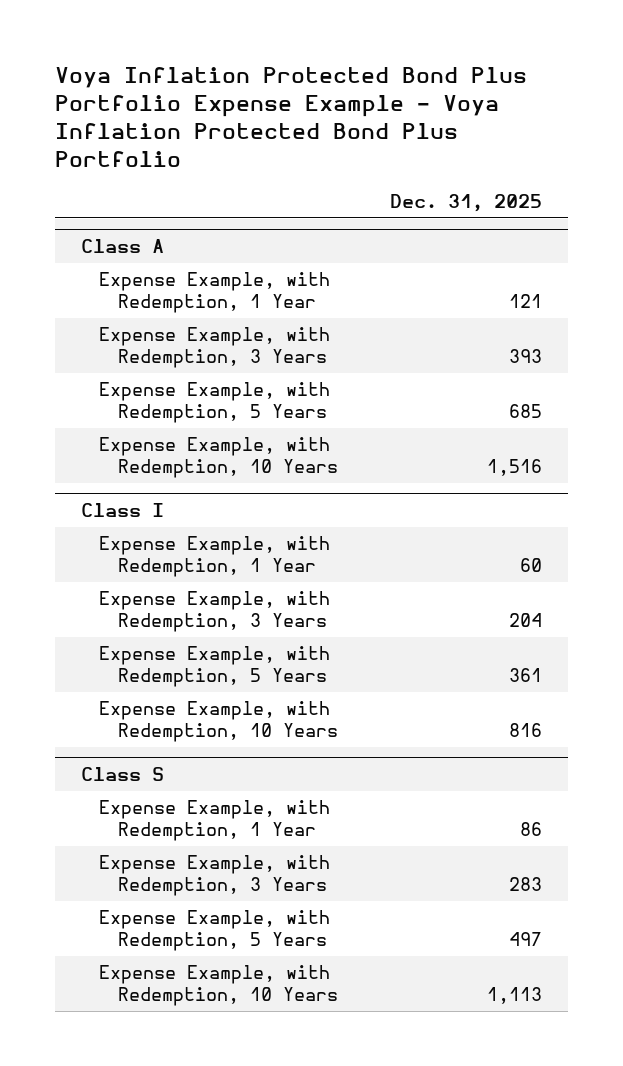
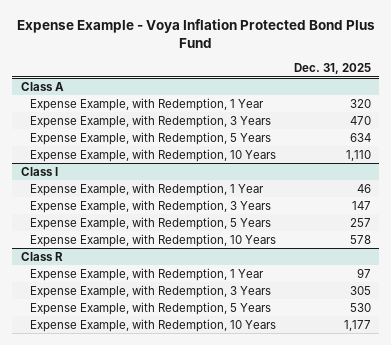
- Voya Inflation Protected Bond Plus Portfolio Expense Example - Voya Inflation Protected Bond Plus Portfolio
+ Expense Example - Voya Inflation Protected Bond Plus Fund
@ Class A
- Expense Example, with Redemption, 1 Year | 121
- Expense Example, with Redemption, 3 Years | 393
- Expense Example, with Redemption, 5 Years | 685
- Expense Example, with Redemption, 10 Years | 1,516
+ Expense Example, with Redemption, 1 Year | 320
+ Expense Example, with Redemption, 3 Years | 470
+ Expense Example, with Redemption, 5 Years | 634
+ Expense Example, with Redemption, 10 Years | 1,110
@ Class I
- Expense Example, with Redemption, 1 Year | 60
- Expense Example, with Redemption, 3 Years | 204
- Expense Example, with Redemption, 5 Years | 361
- Expense Example, with Redemption, 10 Years | 816
- Class S
- Expense Example, with Redemption, 1 Year | 86
- Expense Example, with Redemption, 3 Years | 283
- Expense Example, with Redemption, 5 Years | 497
- Expense Example, with Redemption, 10 Years | 1,113
@ Class I
+ Expense Example, with Redemption, 1 Year | 46
+ Expense Example, with Redemption, 3 Years | 147
+ Expense Example, with Redemption, 5 Years | 257
+ Expense Example, with Redemption, 10 Years | 578
+ Class R
+ Expense Example, with Redemption, 1 Year | 97
+ Expense Example, with Redemption, 3 Years | 305
+ Expense Example, with Redemption, 5 Years | 530
+ Expense Example, with Redemption, 10 Years | 1,177

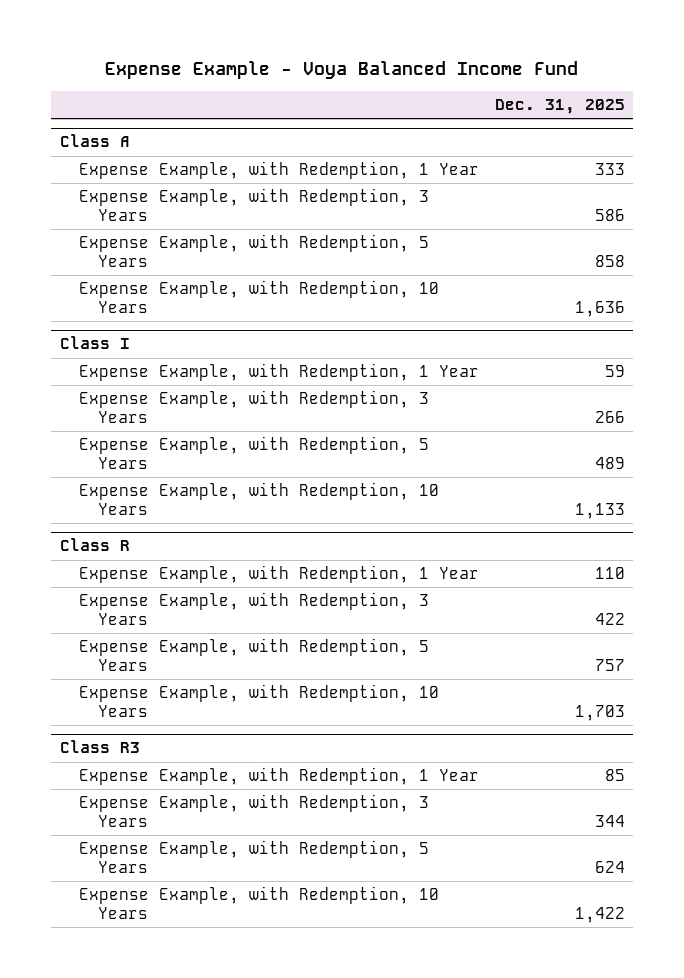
- Expense Example - Voya Inflation Protected Bond Plus Fund
+ Expense Example - Voya Balanced Income Fund
@ Class A
- Expense Example, with Redemption, 1 Year | 320
- Expense Example, with Redemption, 3 Years | 470
- Expense Example, with Redemption, 5 Years | 634
- Expense Example, with Redemption, 10 Years | 1,110
+ Expense Example, with Redemption, 1 Year | 333
+ Expense Example, with Redemption, 3 Years | 586
+ Expense Example, with Redemption, 5 Years | 858
+ Expense Example, with Redemption, 10 Years | 1,636
@ Class I
- Expense Example, with Redemption, 1 Year | 46
- Expense Example, with Redemption, 3 Years | 147
- Expense Example, with Redemption, 5 Years | 257
- Expense Example, with Redemption, 10 Years | 578
+ Expense Example, with Redemption, 1 Year | 59
+ Expense Example, with Redemption, 3 Years | 266
+ Expense Example, with Redemption, 5 Years | 489
+ Expense Example, with Redemption, 10 Years | 1,133
@ Class R
- Expense Example, with Redemption, 1 Year | 97
- Expense Example, with Redemption, 3 Years | 305
- Expense Example, with Redemption, 5 Years | 530
- Expense Example, with Redemption, 10 Years | 1,177
+ Expense Example, with Redemption, 1 Year | 110
+ Expense Example, with Redemption, 3 Years | 422
+ Expense Example, with Redemption, 5 Years | 757
+ Expense Example, with Redemption, 10 Years | 1,703
+ Class R3
+ Expense Example, with Redemption, 1 Year | 85
+ Expense Example, with Redemption, 3 Years | 344
+ Expense Example, with Redemption, 5 Years | 624
+ Expense Example, with Redemption, 10 Years | 1,422

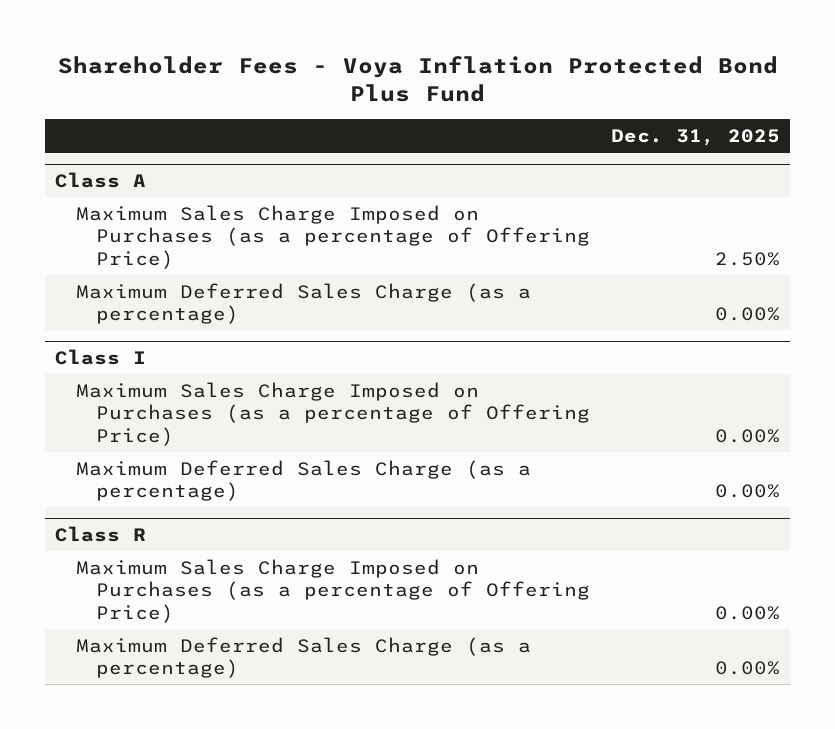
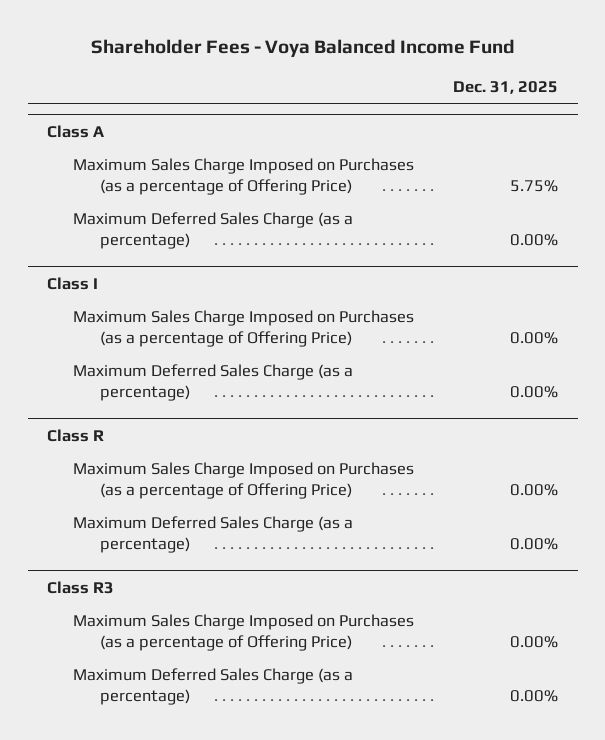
- Shareholder Fees - Voya Inflation Protected Bond Plus Fund
+ Shareholder Fees - Voya Balanced Income Fund
@ Class A
- Maximum Sales Charge Imposed on Purchases (as a percentage of Offering Price) | 2.50%
+ Maximum Sales Charge Imposed on Purchases (as a percentage of Offering Price) | 5.75%
+ Class R3
+ Maximum Sales Charge Imposed on Purchases (as a percentage of Offering Price) | 0.00%
+ Maximum Deferred Sales Charge (as a percentage) | 0.00%

